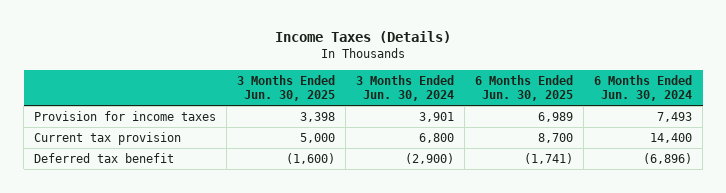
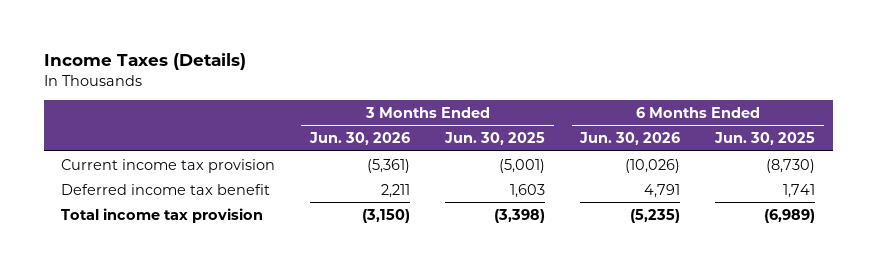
- | 3 Months Ended Jun. 30, 2025 | 3 Months Ended Jun. 30, 2024 | 6 Months Ended Jun. 30, 2025 | 6 Months Ended Jun. 30, 2024
+ | 3 Months Ended Jun. 30, 2026 | 3 Months Ended Jun. 30, 2025 | 6 Months Ended Jun. 30, 2026 | 6 Months Ended Jun. 30, 2025
- Provision for income taxes | 3,398 | 3,901 | 6,989 | 7,493
- Current tax provision | 5,000 | 6,800 | 8,700 | 14,400
- Deferred tax benefit | (1,600) | (2,900) | (1,741) | (6,896)
+ Current income tax provision | (5,361) | (5,001) | (10,026) | (8,730)
+ Deferred income tax benefit | 2,211 | 1,603 | 4,791 | 1,741
+ Total income tax provision | (3,150) | (3,398) | (5,235) | (6,989)

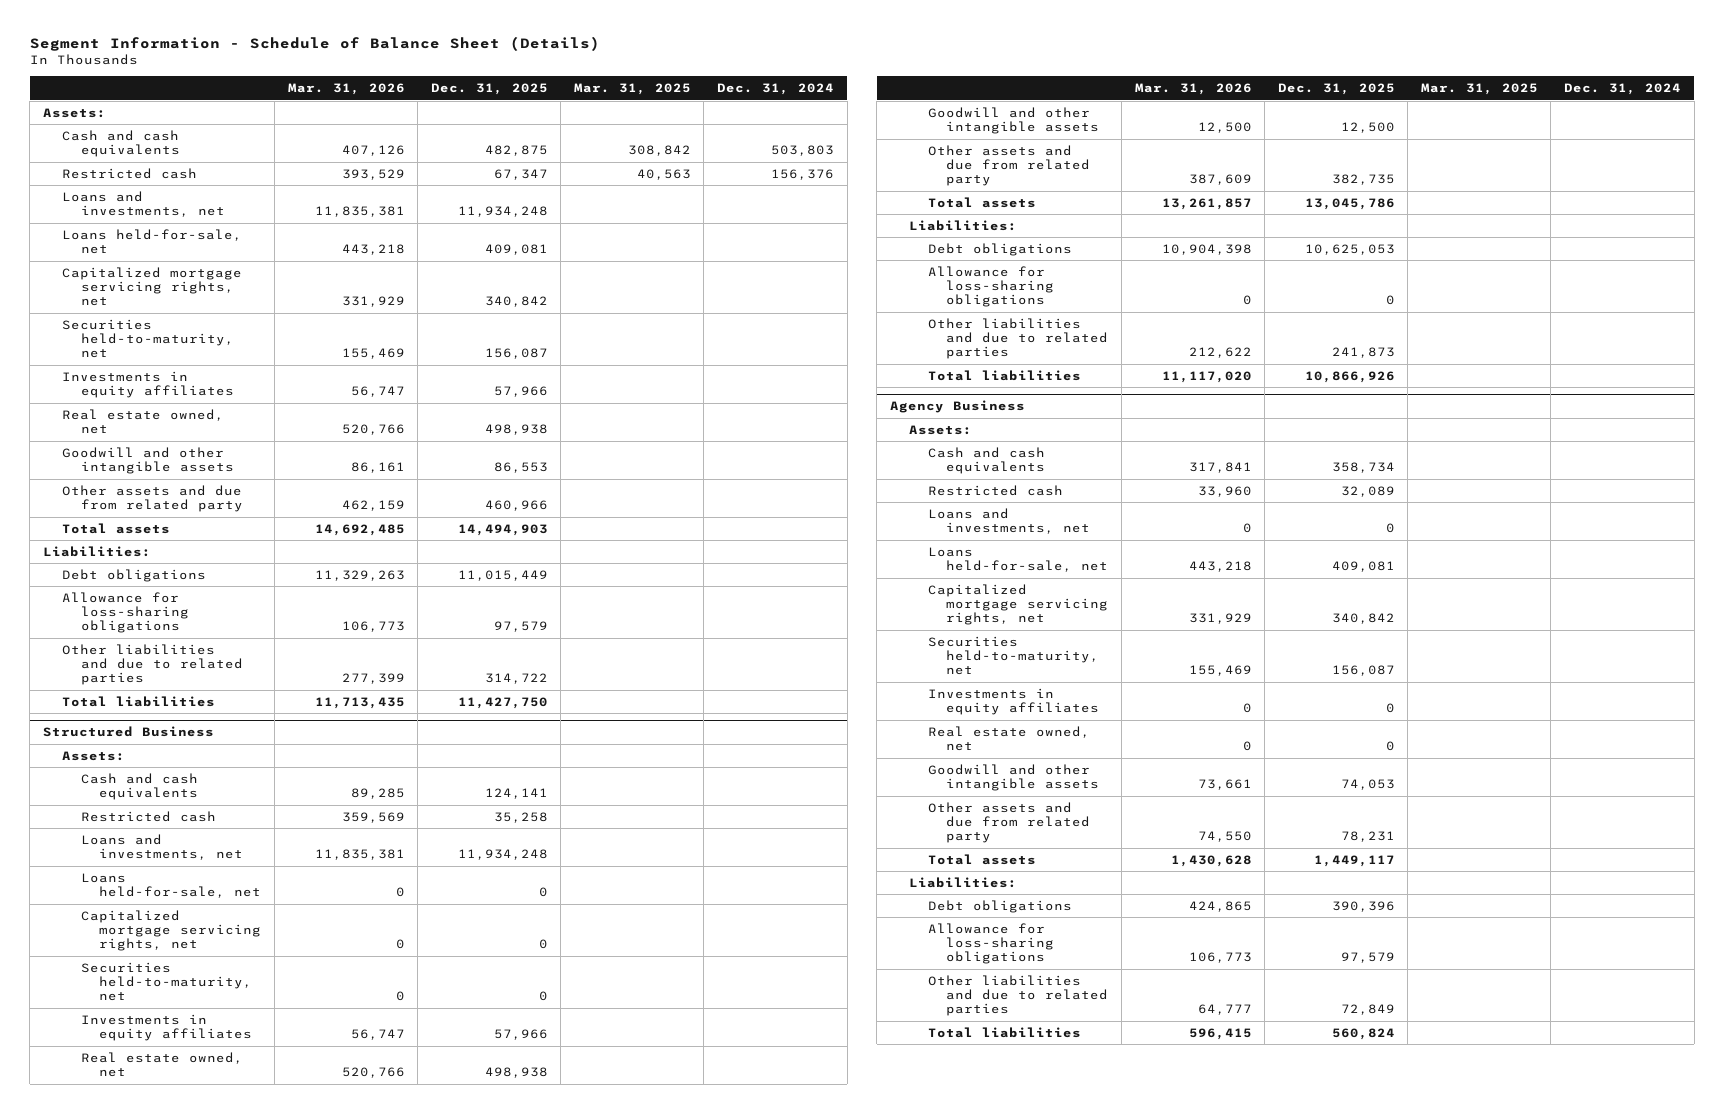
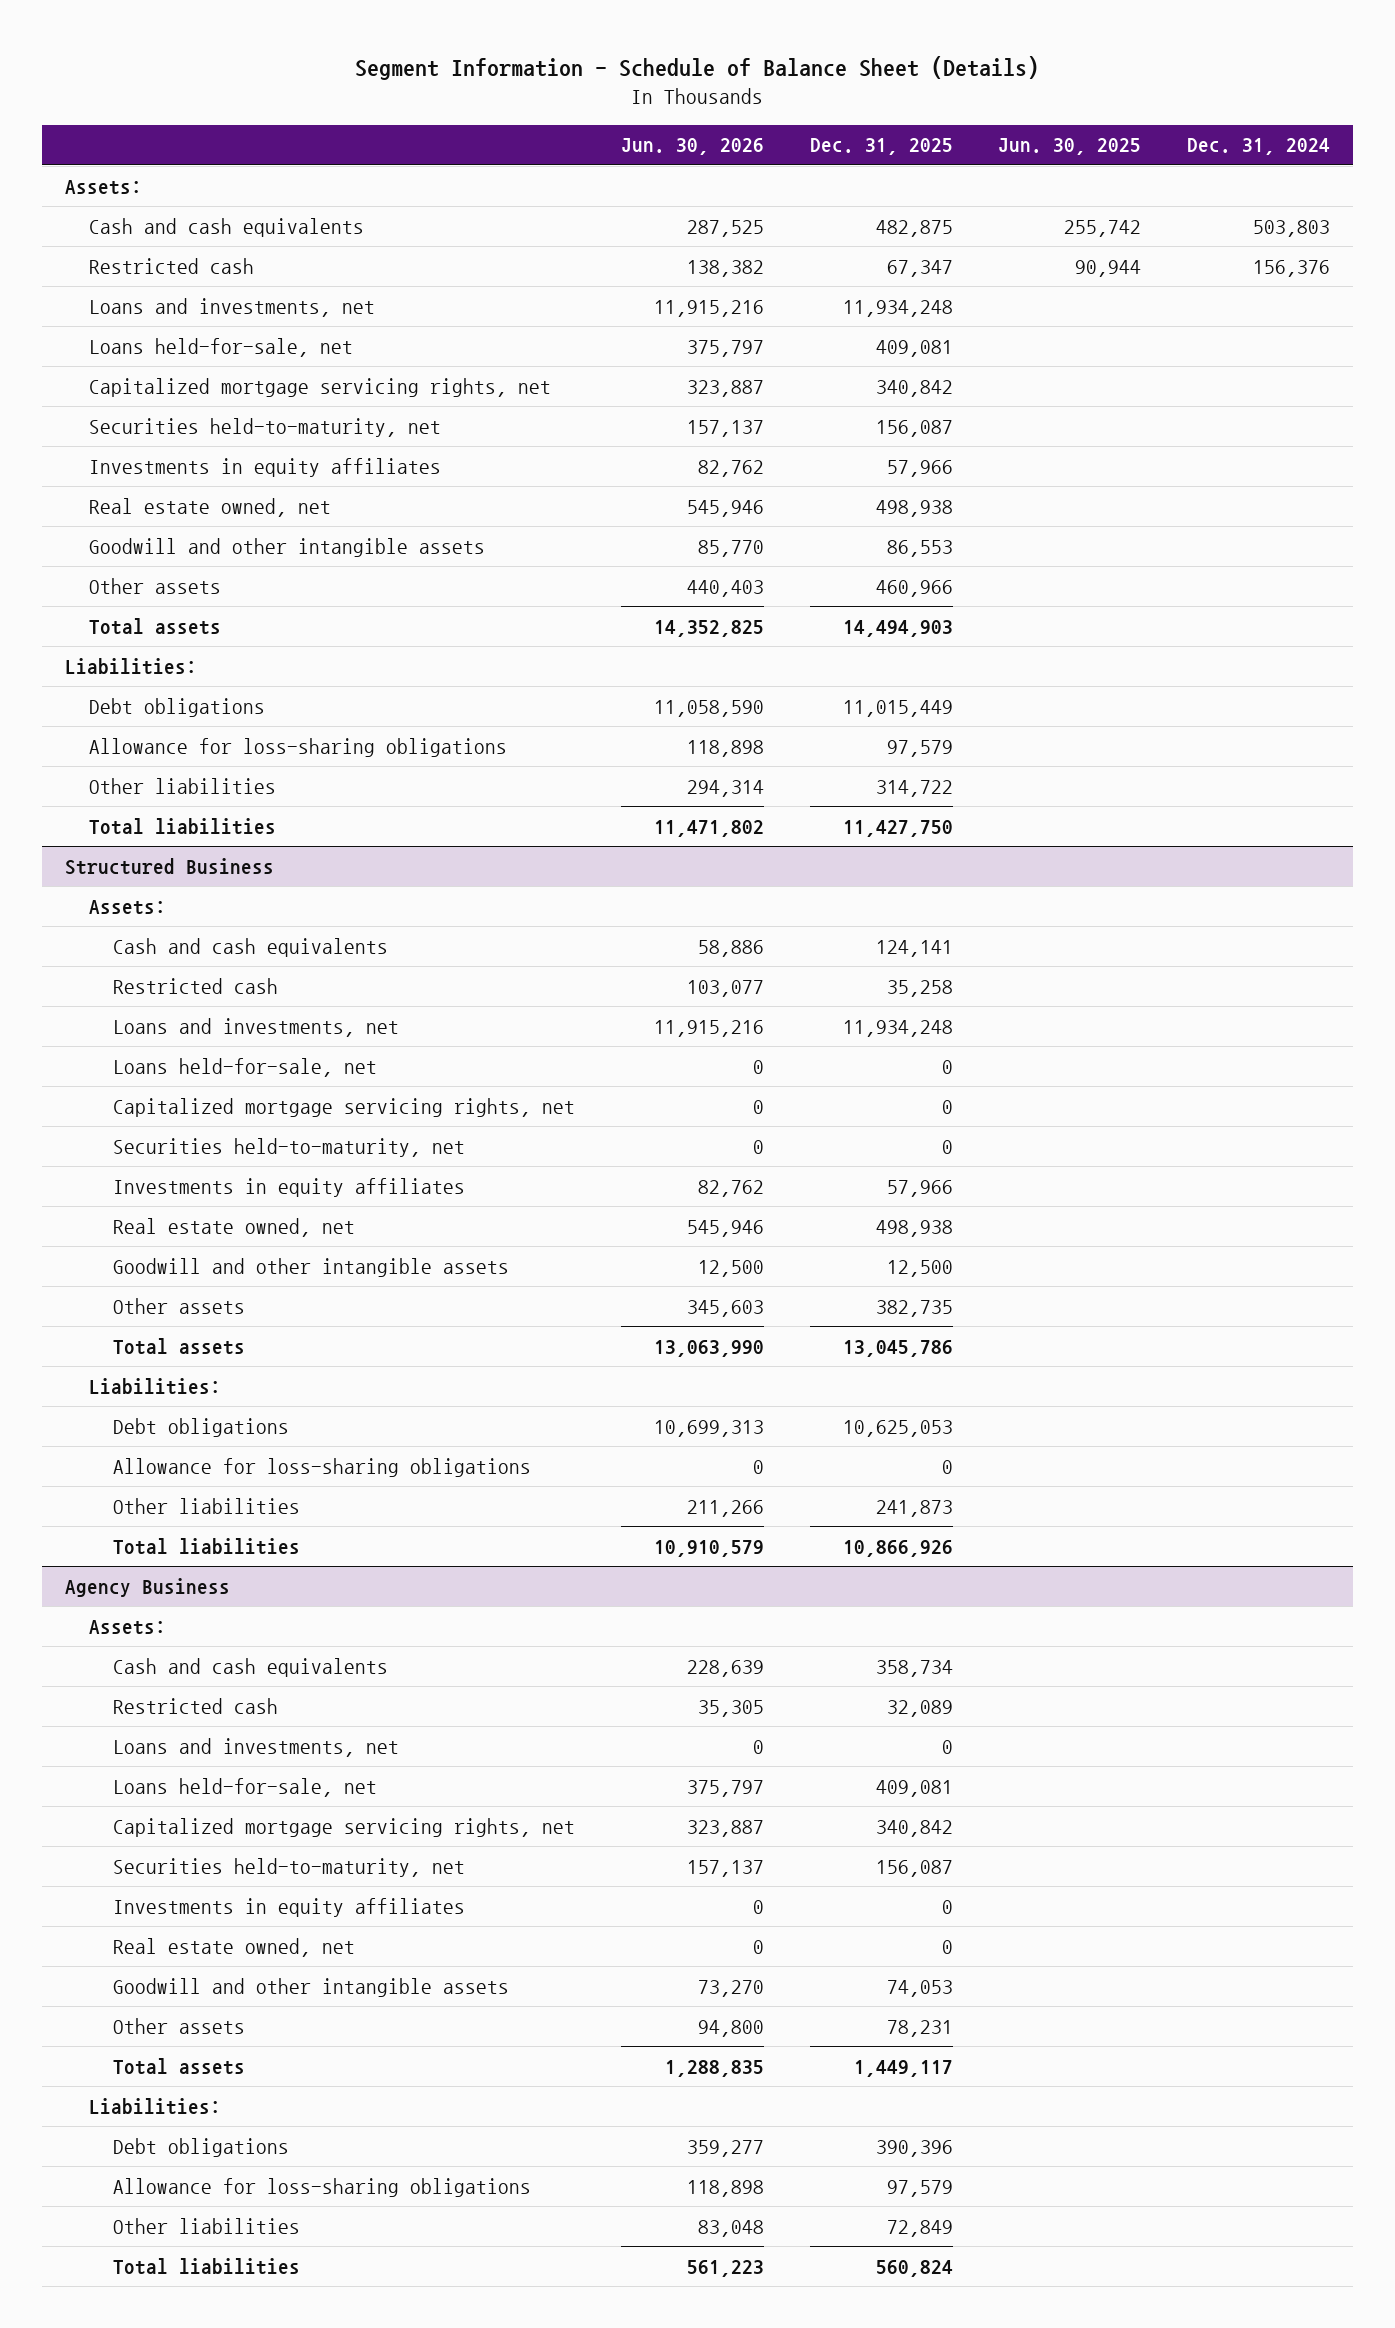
- | Mar. 31, 2026 | Dec. 31, 2025 | Mar. 31, 2025 | Dec. 31, 2024
+ | Jun. 30, 2026 | Dec. 31, 2025 | Jun. 30, 2025 | Dec. 31, 2024
- Other assets and due from related party | 462,159 | 460,966 | |
+ Other assets | 440,403 | 460,966 | |
- Other liabilities and due to related parties | 277,399 | 314,722 | |
+ Other liabilities | 294,314 | 314,722 | |
@ Structured Business
- Other assets and due from related party | 387,609 | 382,735 | |
+ Other assets | 345,603 | 382,735 | |
- Other liabilities and due to related parties | 212,622 | 241,873 | |
+ Other liabilities | 211,266 | 241,873 | |
@ Agency Business
- Other assets and due from related party | 74,550 | 78,231 | |
+ Other assets | 94,800 | 78,231 | |
- Other liabilities and due to related parties | 64,777 | 72,849 | |
+ Other liabilities | 83,048 | 72,849 | |

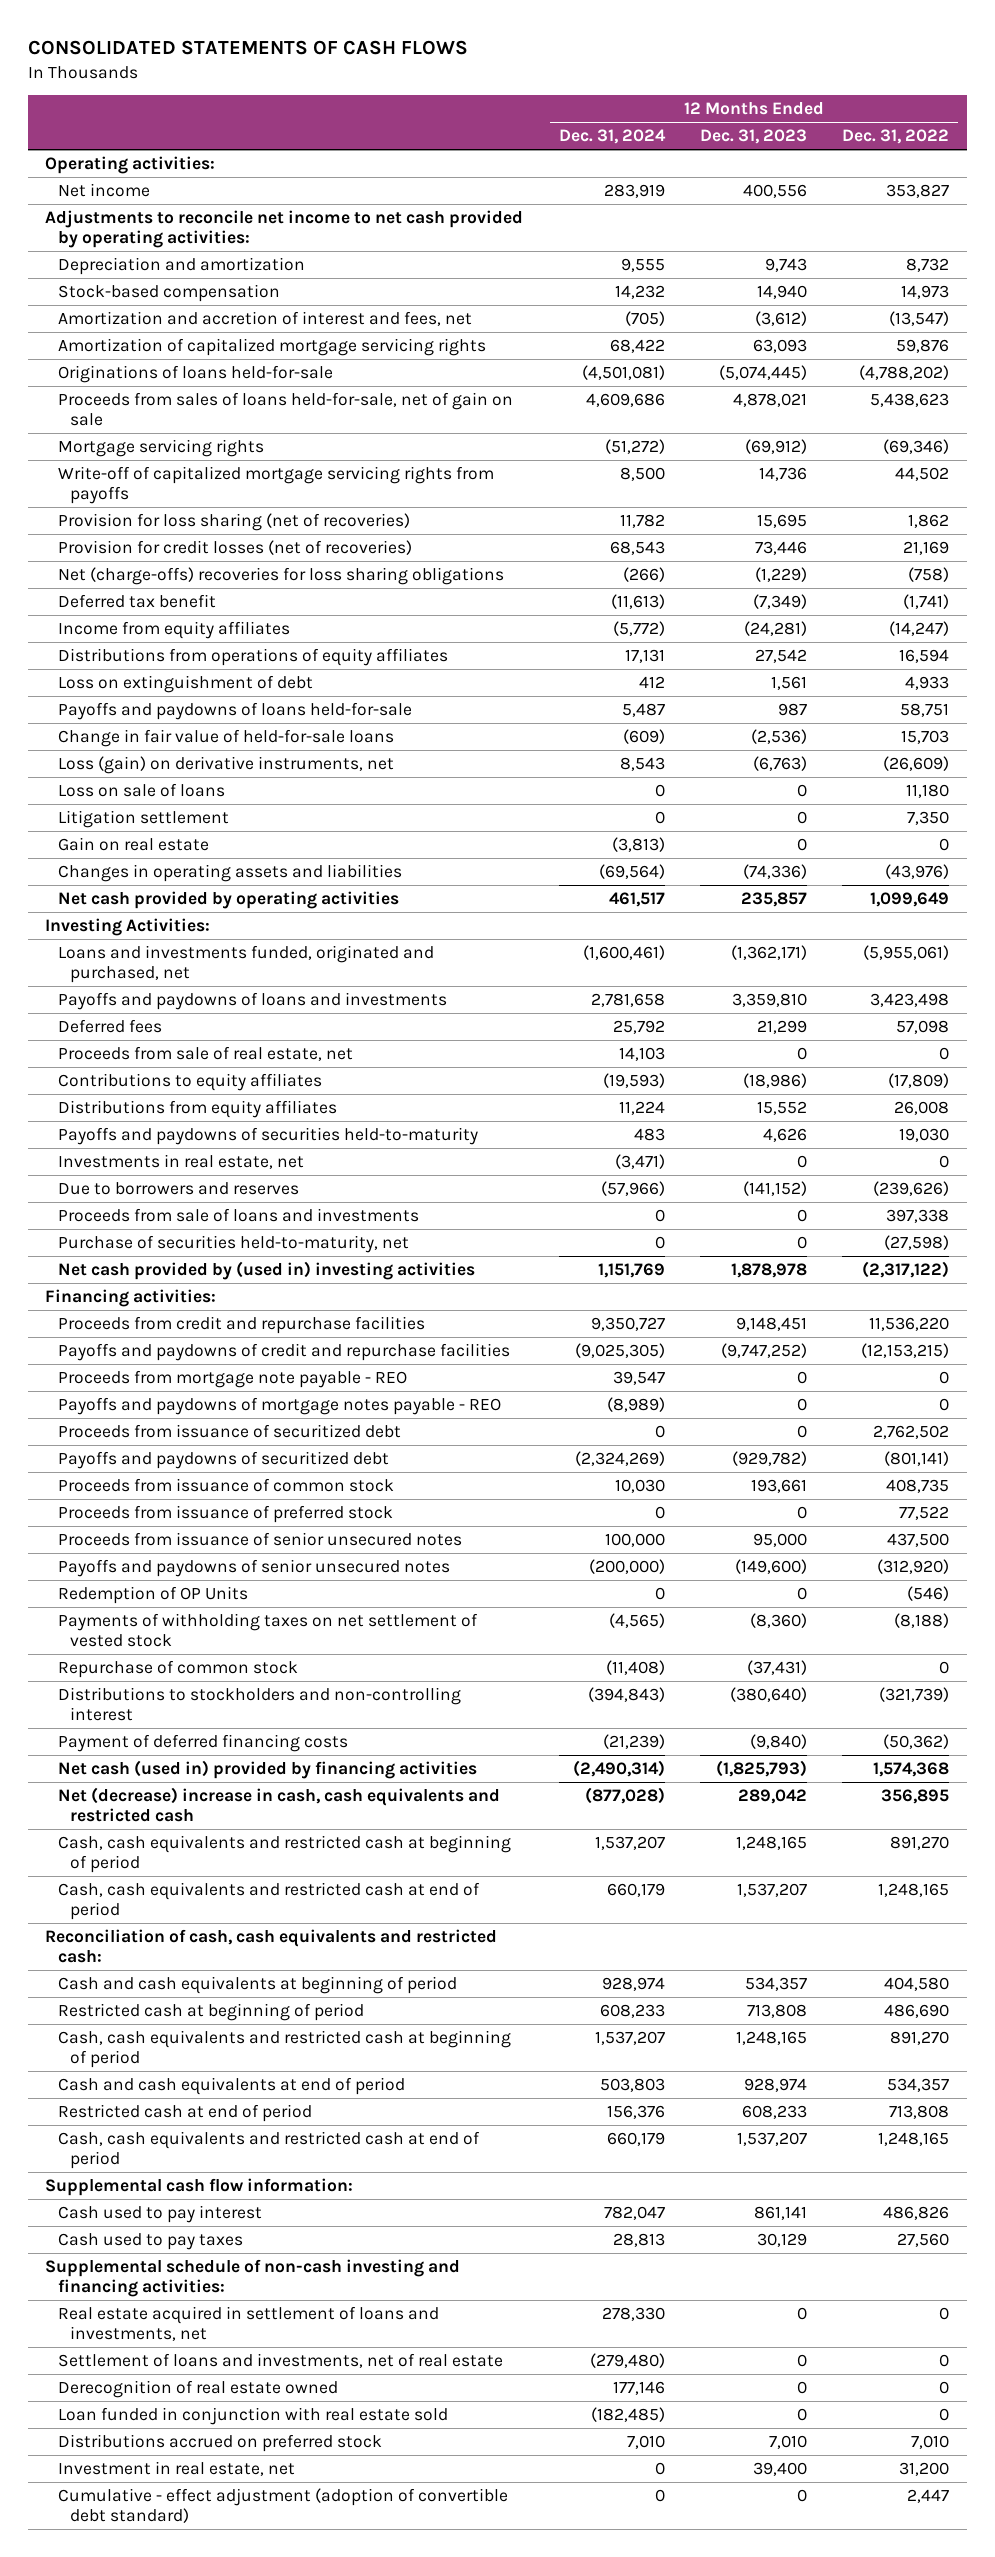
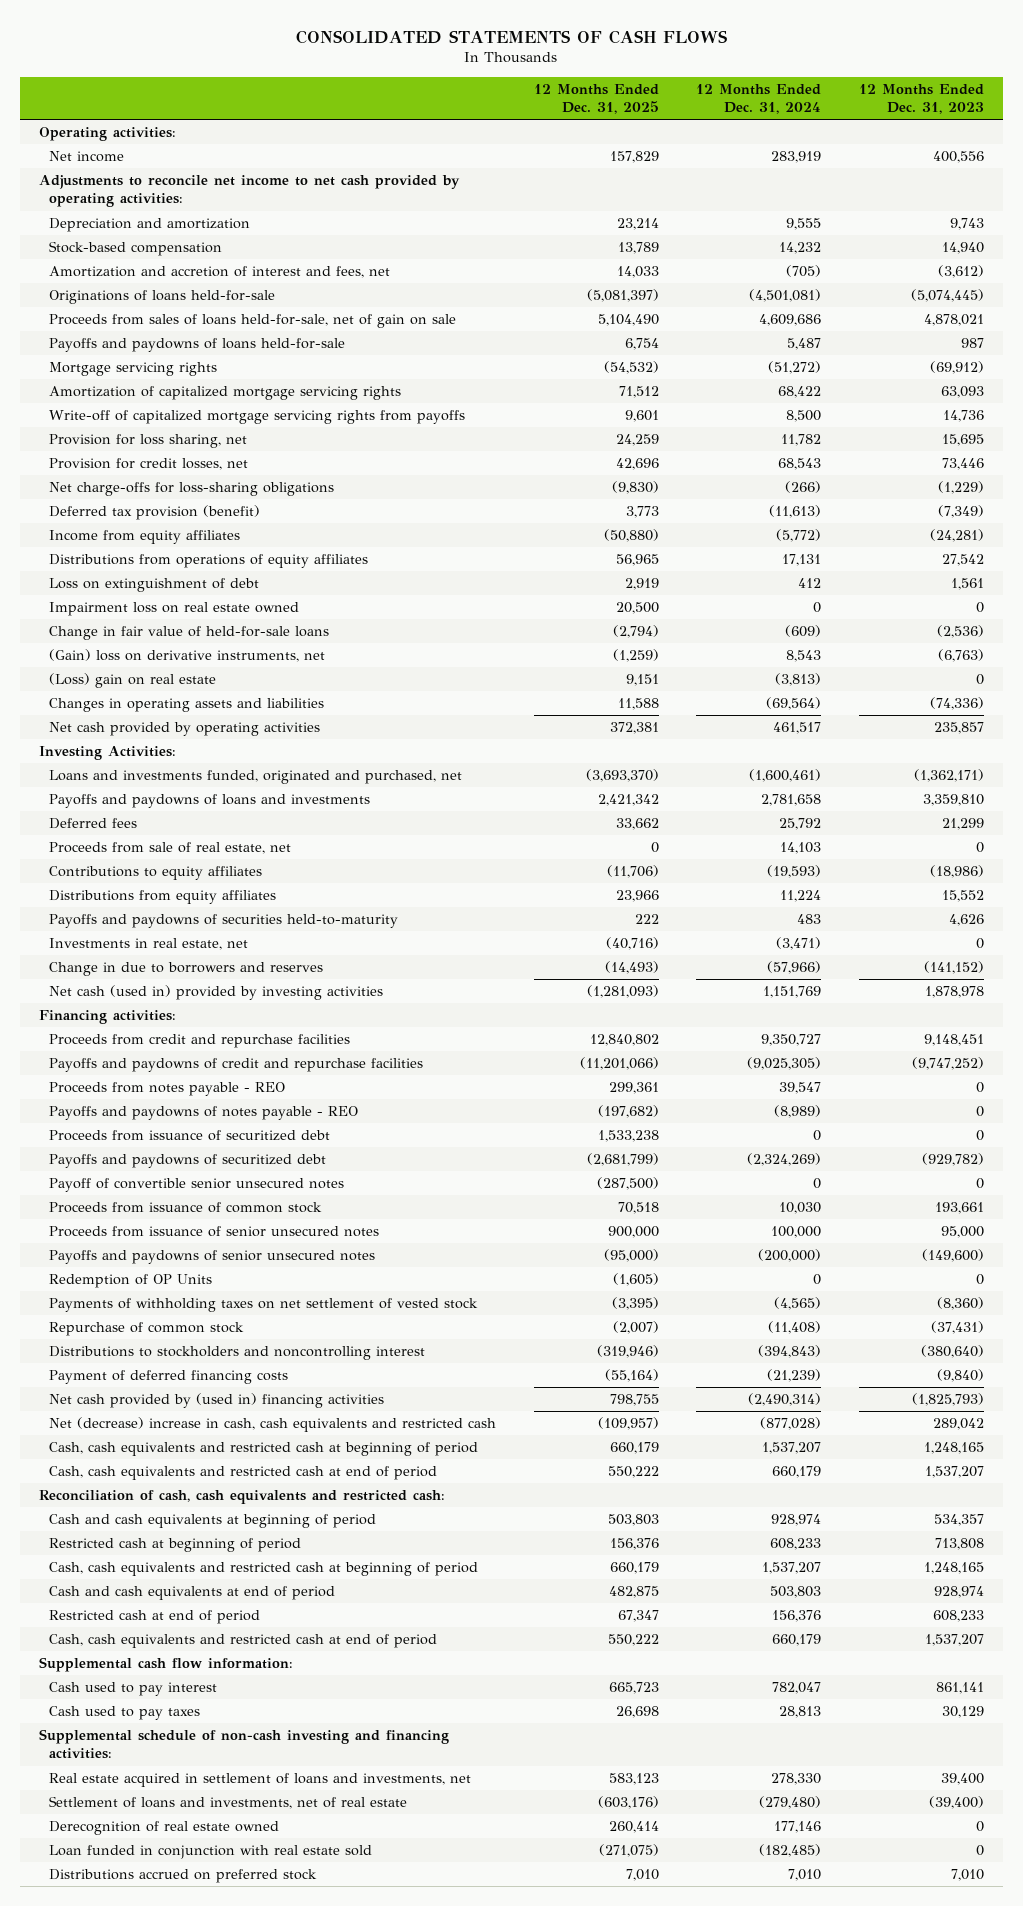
- | 12 Months Ended Dec. 31, 2024 | 12 Months Ended Dec. 31, 2023 | 12 Months Ended Dec. 31, 2022
+ | 12 Months Ended Dec. 31, 2025 | 12 Months Ended Dec. 31, 2024 | 12 Months Ended Dec. 31, 2023
moved up: Payoffs and paydowns of loans held-for-sale | 6,754 | 5,487 | 987
moved down: Amortization of capitalized mortgage servicing rights | 71,512 | 68,422 | 63,093
- Provision for loss sharing (net of recoveries) | 11,782 | 15,695 | 1,862
- Provision for credit losses (net of recoveries) | 68,543 | 73,446 | 21,169
- Net (charge-offs) recoveries for loss sharing obligations | (266) | (1,229) | (758)
- Deferred tax benefit | (11,613) | (7,349) | (1,741)
+ Provision for loss sharing, net | 24,259 | 11,782 | 15,695
+ Provision for credit losses, net | 42,696 | 68,543 | 73,446
+ Net charge-offs for loss-sharing obligations | (9,830) | (266) | (1,229)
+ Deferred tax provision (benefit) | 3,773 | (11,613) | (7,349)
+ Impairment loss on real estate owned | 20,500 | 0 | 0
- Loss (gain) on derivative instruments, net | 8,543 | (6,763) | (26,609)
- Loss on sale of loans | 0 | 0 | 11,180
- Litigation settlement | 0 | 0 | 7,350
- Gain on real estate | (3,813) | 0 | 0
+ (Gain) loss on derivative instruments, net | (1,259) | 8,543 | (6,763)
+ (Loss) gain on real estate | 9,151 | (3,813) | 0
- Due to borrowers and reserves | (57,966) | (141,152) | (239,626)
- Proceeds from sale of loans and investments | 0 | 0 | 397,338
- Purchase of securities held-to-maturity, net | 0 | 0 | (27,598)
- Net cash provided by (used in) investing activities | 1,151,769 | 1,878,978 | (2,317,122)
+ Change in due to borrowers and reserves | (14,493) | (57,966) | (141,152)
+ Net cash (used in) provided by investing activities | (1,281,093) | 1,151,769 | 1,878,978
- Proceeds from mortgage note payable - REO | 39,547 | 0 | 0
- Payoffs and paydowns of mortgage notes payable - REO | (8,989) | 0 | 0
+ Proceeds from notes payable - REO | 299,361 | 39,547 | 0
+ Payoffs and paydowns of notes payable - REO | (197,682) | (8,989) | 0
+ Payoff of convertible senior unsecured notes | (287,500) | 0 | 0
- Proceeds from issuance of preferred stock | 0 | 0 | 77,522
- Distributions to stockholders and non-controlling interest | (394,843) | (380,640) | (321,739)
+ Distributions to stockholders and noncontrolling interest | (319,946) | (394,843) | (380,640)
- Net cash (used in) provided by financing activities | (2,490,314) | (1,825,793) | 1,574,368
+ Net cash provided by (used in) financing activities | 798,755 | (2,490,314) | (1,825,793)
- Real estate acquired in settlement of loans and investments, net | 278,330 | 0 | 0
- Settlement of loans and investments, net of real estate | (279,480) | 0 | 0
+ Real estate acquired in settlement of loans and investments, net | 583,123 | 278,330 | 39,400
+ Settlement of loans and investments, net of real estate | (603,176) | (279,480) | (39,400)
- Investment in real estate, net | 0 | 39,400 | 31,200
- Cumulative - effect adjustment (adoption of convertible debt standard) | 0 | 0 | 2,447

